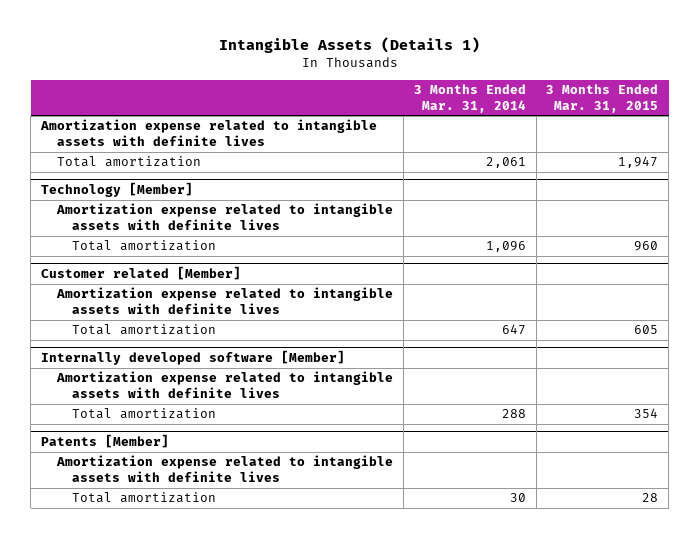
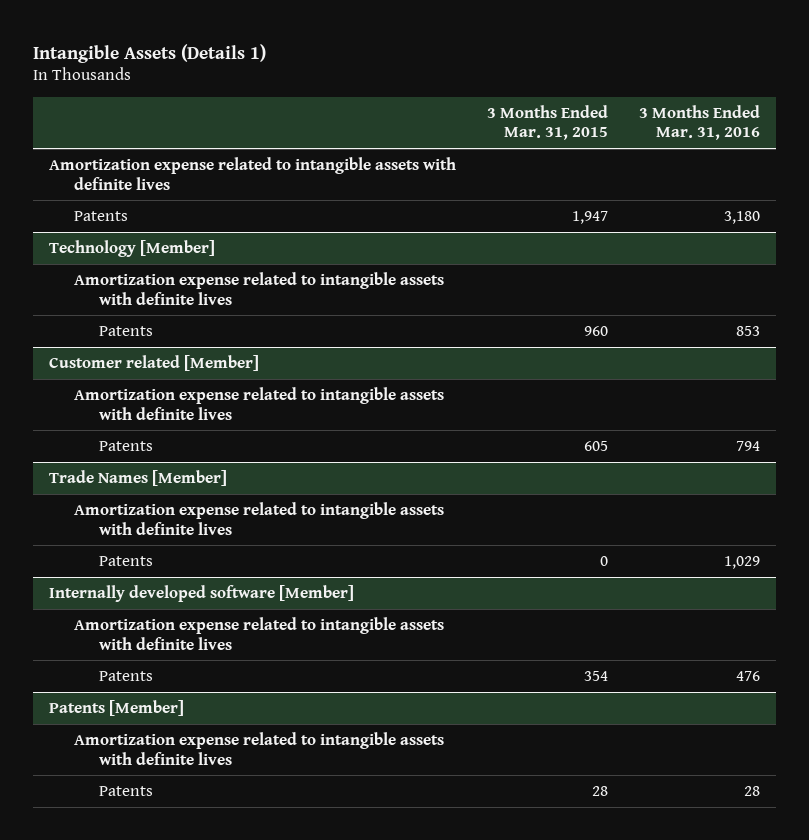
- | 3 Months Ended Mar. 31, 2014 | 3 Months Ended Mar. 31, 2015
+ | 3 Months Ended Mar. 31, 2015 | 3 Months Ended Mar. 31, 2016
- Total amortization | 2,061 | 1,947
+ Patents | 1,947 | 3,180
@ Technology [Member]
- Total amortization | 1,096 | 960
+ Patents | 960 | 853
@ Customer related [Member]
- Total amortization | 647 | 605
+ Patents | 605 | 794
+ Trade Names [Member]
+ Amortization expense related to intangible assets with definite lives
+ Patents | 0 | 1,029
@ Internally developed software [Member]
- Total amortization | 288 | 354
+ Patents | 354 | 476
@ Patents [Member]
- Total amortization | 30 | 28
+ Patents | 28 | 28

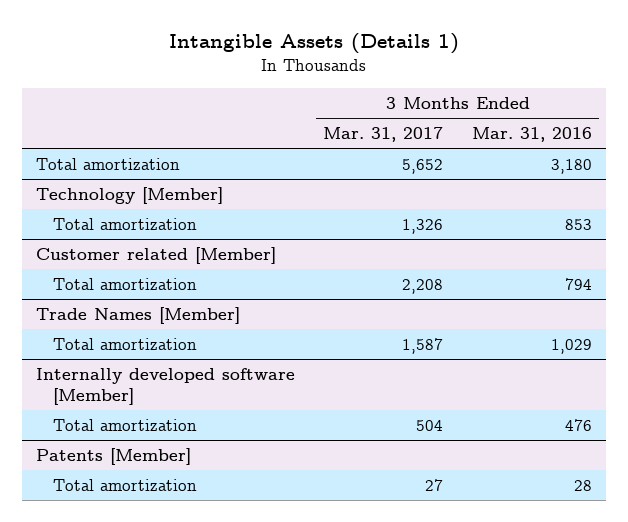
- | 3 Months Ended Mar. 31, 2015 | 3 Months Ended Mar. 31, 2016
+ | 3 Months Ended Mar. 31, 2017 | 3 Months Ended Mar. 31, 2016
- Amortization expense related to intangible assets with definite lives
- Patents | 1,947 | 3,180
+ Total amortization | 5,652 | 3,180
@ Technology [Member]
- Amortization expense related to intangible assets with definite lives
- Patents | 960 | 853
+ Total amortization | 1,326 | 853
@ Customer related [Member]
- Amortization expense related to intangible assets with definite lives
- Patents | 605 | 794
+ Total amortization | 2,208 | 794
@ Trade Names [Member]
- Amortization expense related to intangible assets with definite lives
- Patents | 0 | 1,029
+ Total amortization | 1,587 | 1,029
@ Internally developed software [Member]
- Amortization expense related to intangible assets with definite lives
- Patents | 354 | 476
+ Total amortization | 504 | 476
@ Patents [Member]
- Amortization expense related to intangible assets with definite lives
- Patents | 28 | 28
+ Total amortization | 27 | 28

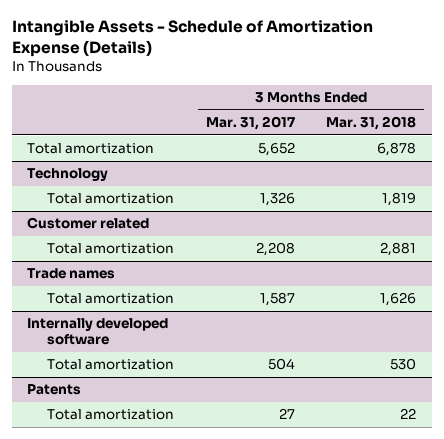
- Intangible Assets (Details 1)
+ Intangible Assets - Schedule of Amortization Expense (Details)
- | 3 Months Ended Mar. 31, 2017 | 3 Months Ended Mar. 31, 2016
+ | 3 Months Ended Mar. 31, 2017 | 3 Months Ended Mar. 31, 2018
- Technology [Member]
+ Technology
- Customer related [Member]
+ Customer related
- Trade Names [Member]
+ Trade names
- Internally developed software [Member]
+ Internally developed software
- Patents [Member]
+ Patents

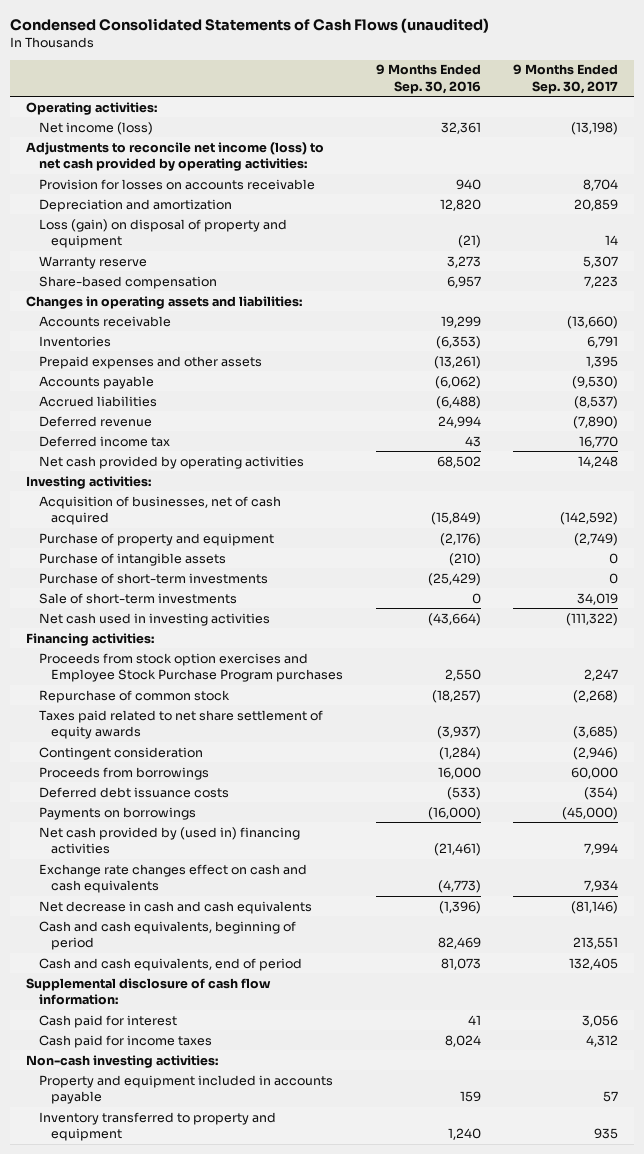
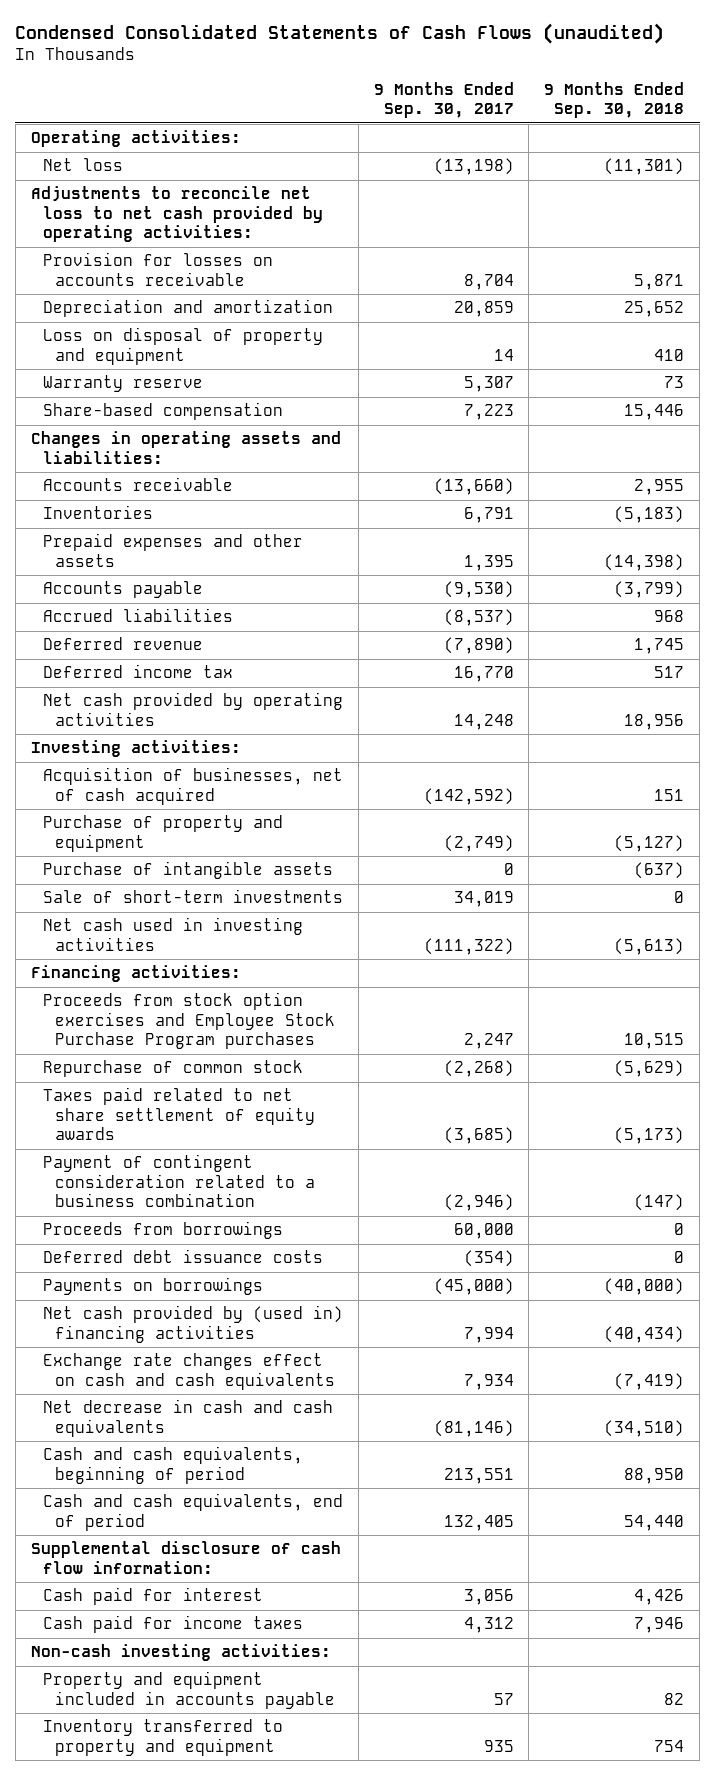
- | 9 Months Ended Sep. 30, 2016 | 9 Months Ended Sep. 30, 2017
+ | 9 Months Ended Sep. 30, 2017 | 9 Months Ended Sep. 30, 2018
- Net income (loss) | 32,361 | (13,198)
- Adjustments to reconcile net income (loss) to net cash provided by operating activities:
+ Net loss | (13,198) | (11,301)
+ Adjustments to reconcile net loss to net cash provided by operating activities:
- Loss (gain) on disposal of property and equipment | (21) | 14
+ Loss on disposal of property and equipment | 14 | 410
- Purchase of short-term investments | (25,429) | 0
- Contingent consideration | (1,284) | (2,946)
+ Payment of contingent consideration related to a business combination | (2,946) | (147)

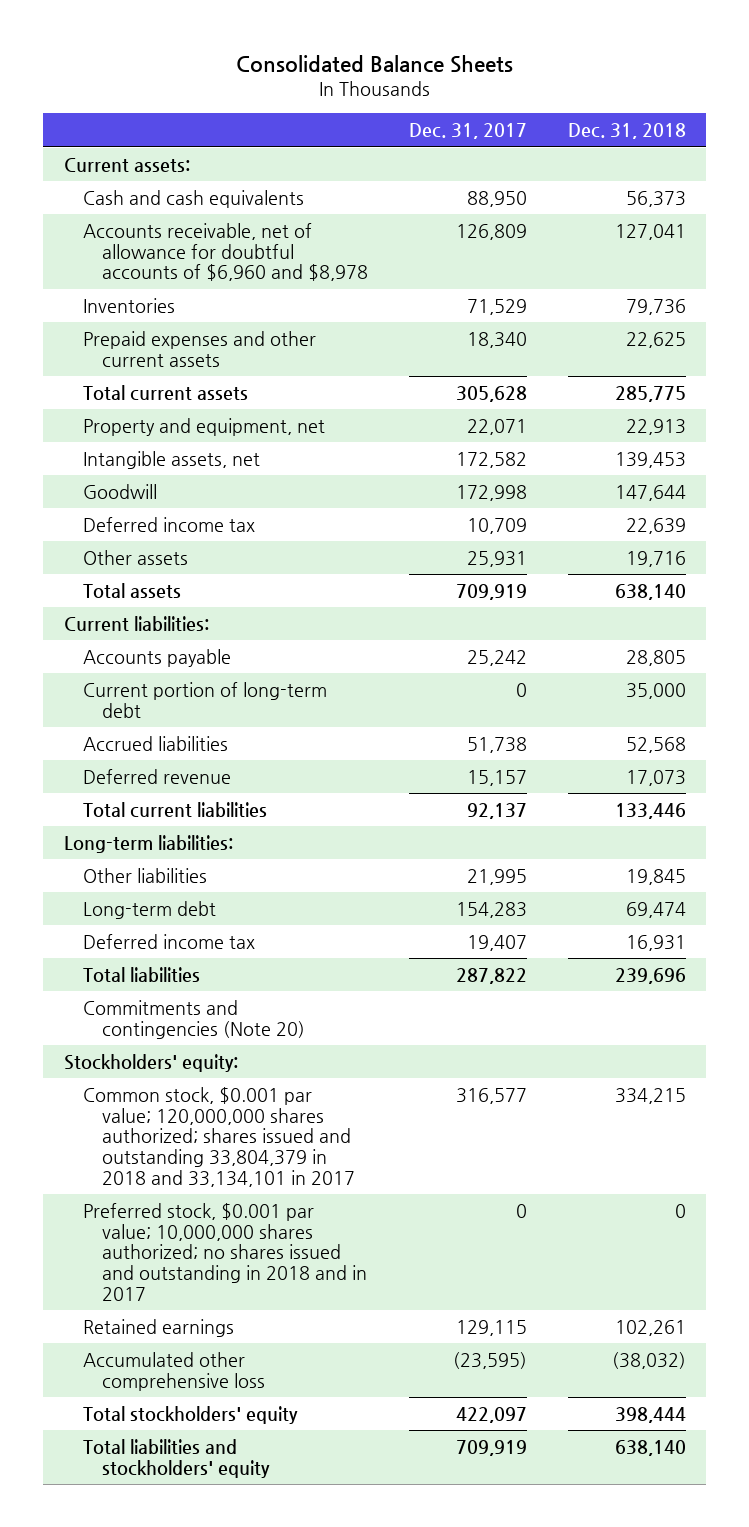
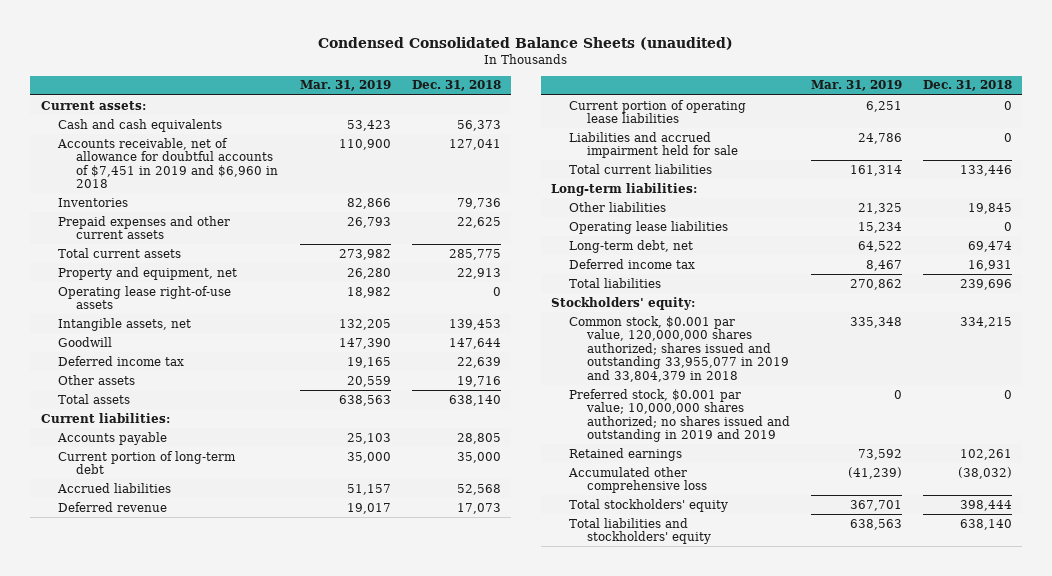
- Consolidated Balance Sheets
+ Condensed Consolidated Balance Sheets (unaudited)
- | Dec. 31, 2017 | Dec. 31, 2018
+ | Mar. 31, 2019 | Dec. 31, 2018
- Accounts receivable, net of allowance for doubtful accounts of $6,960 and $8,978 | 126,809 | 127,041
+ Accounts receivable, net of allowance for doubtful accounts of $7,451 in 2019 and $6,960 in 2018 | 110,900 | 127,041
+ Operating lease right-of-use assets | 18,982 | 0
+ Current portion of operating lease liabilities | 6,251 | 0
+ Liabilities and accrued impairment held for sale | 24,786 | 0
- Long-term debt | 154,283 | 69,474
+ Operating lease liabilities | 15,234 | 0
+ Long-term debt, net | 64,522 | 69,474
- Commitments and contingencies (Note 20)
- Common stock, $0.001 par value; 120,000,000 shares authorized; shares issued and outstanding 33,804,379 in 2018 and 33,134,101 in 2017 | 316,577 | 334,215
- Preferred stock, $0.001 par value; 10,000,000 shares authorized; no shares issued and outstanding in 2018 and in 2017 | 0 | 0
+ Common stock, $0.001 par value, 120,000,000 shares authorized; shares issued and outstanding 33,955,077 in 2019 and 33,804,379 in 2018 | 335,348 | 334,215
+ Preferred stock, $0.001 par value; 10,000,000 shares authorized; no shares issued and outstanding in 2019 and 2019 | 0 | 0

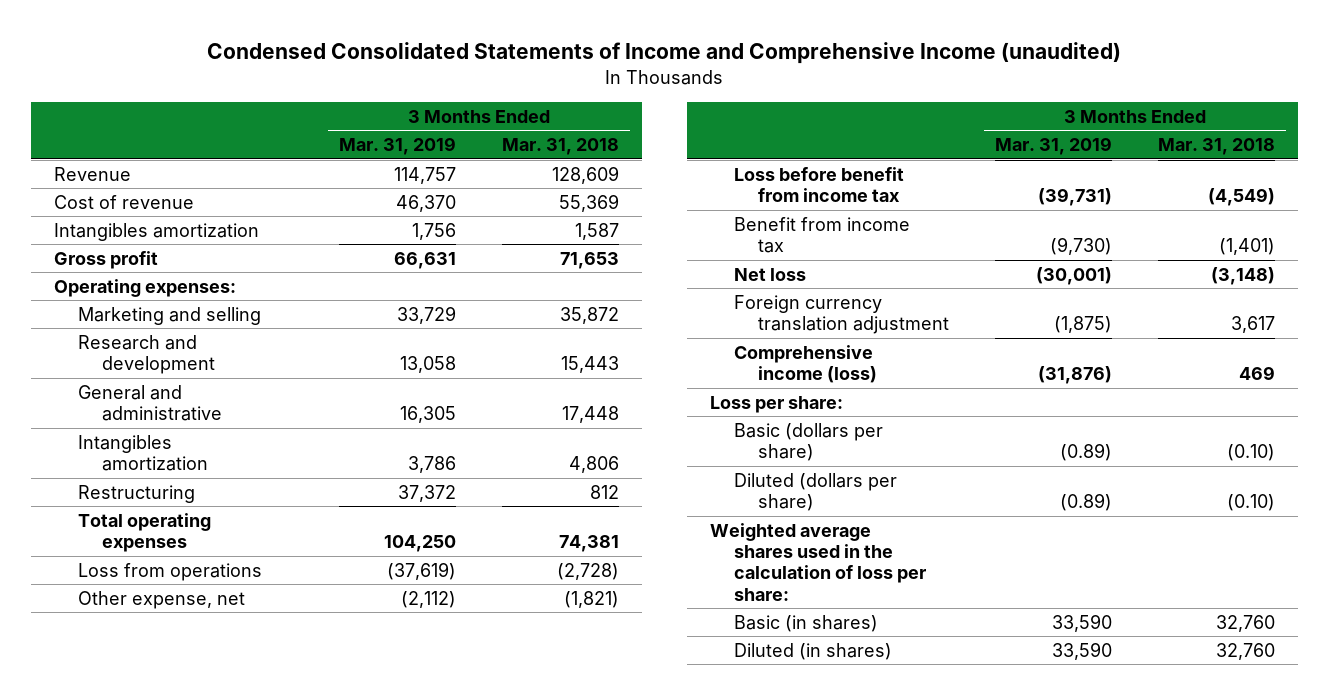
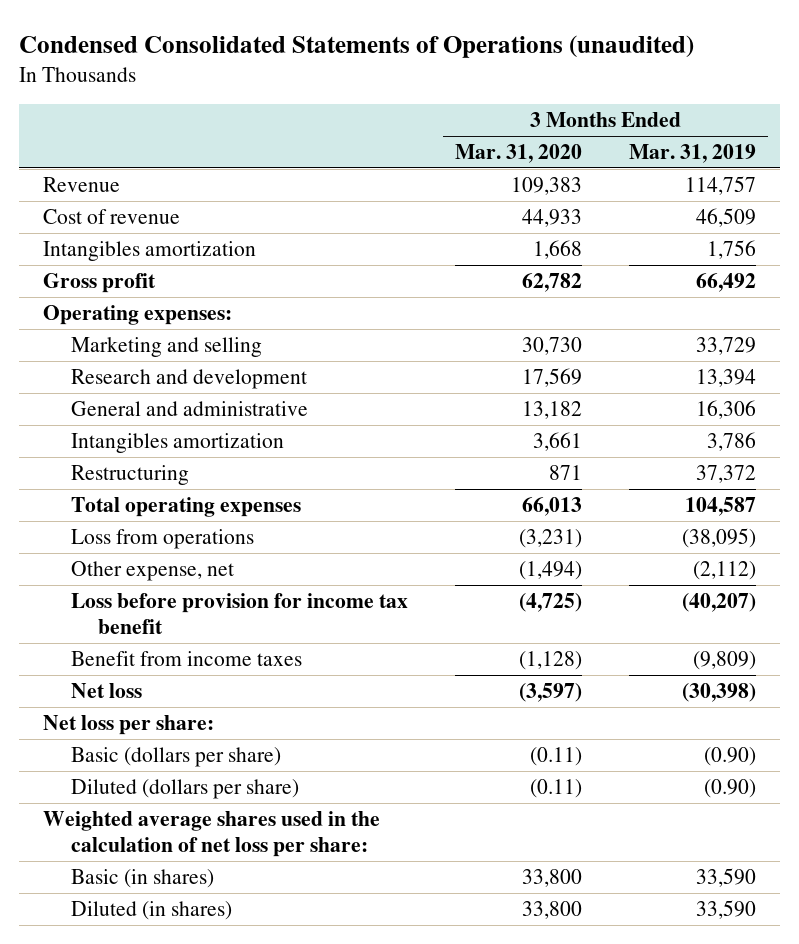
- Condensed Consolidated Statements of Income and Comprehensive Income (unaudited)
+ Condensed Consolidated Statements of Operations (unaudited)
- | 3 Months Ended Mar. 31, 2019 | 3 Months Ended Mar. 31, 2018
+ | 3 Months Ended Mar. 31, 2020 | 3 Months Ended Mar. 31, 2019
- Cost of revenue | 46,370 | 55,369
+ Cost of revenue | 44,933 | 46,509
- Gross profit | 66,631 | 71,653
+ Gross profit | 62,782 | 66,492
- Research and development | 13,058 | 15,443
- General and administrative | 16,305 | 17,448
+ Research and development | 17,569 | 13,394
+ General and administrative | 13,182 | 16,306
- Total operating expenses | 104,250 | 74,381
- Loss from operations | (37,619) | (2,728)
+ Total operating expenses | 66,013 | 104,587
+ Loss from operations | (3,231) | (38,095)
- Loss before benefit from income tax | (39,731) | (4,549)
- Benefit from income tax | (9,730) | (1,401)
- Net loss | (30,001) | (3,148)
- Foreign currency translation adjustment | (1,875) | 3,617
- Comprehensive income (loss) | (31,876) | 469
- Loss per share:
- Basic (dollars per share) | (0.89) | (0.10)
- Diluted (dollars per share) | (0.89) | (0.10)
- Weighted average shares used in the calculation of loss per share:
+ Loss before provision for income tax benefit | (4,725) | (40,207)
+ Benefit from income taxes | (1,128) | (9,809)
+ Net loss | (3,597) | (30,398)
+ Net loss per share:
+ Basic (dollars per share) | (0.11) | (0.90)
+ Diluted (dollars per share) | (0.11) | (0.90)
+ Weighted average shares used in the calculation of net loss per share:

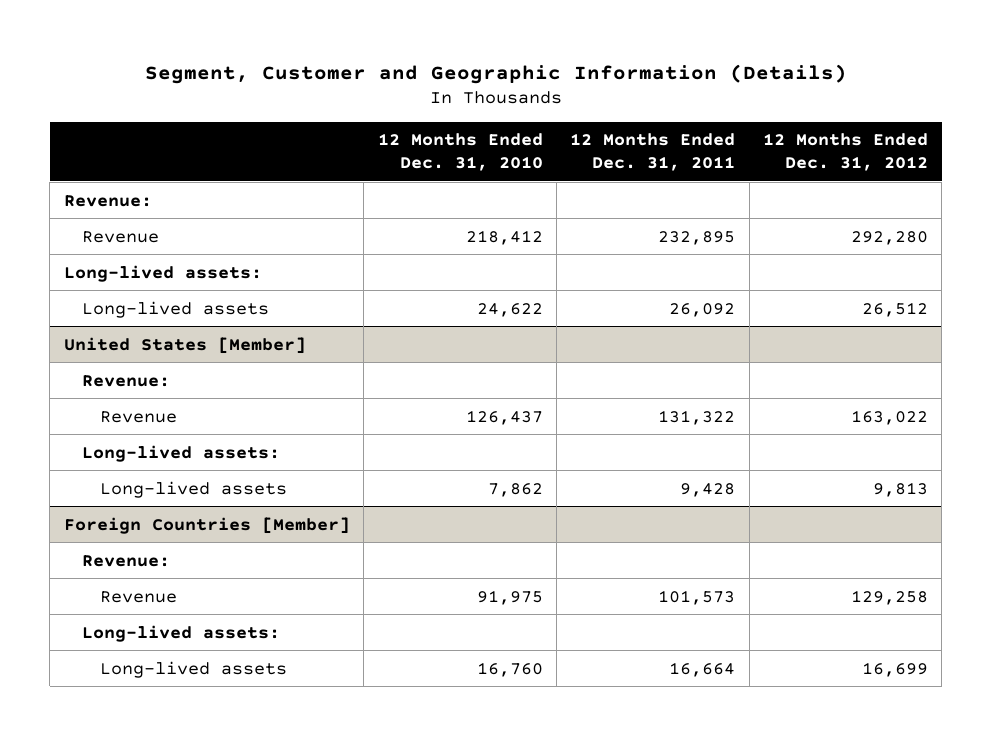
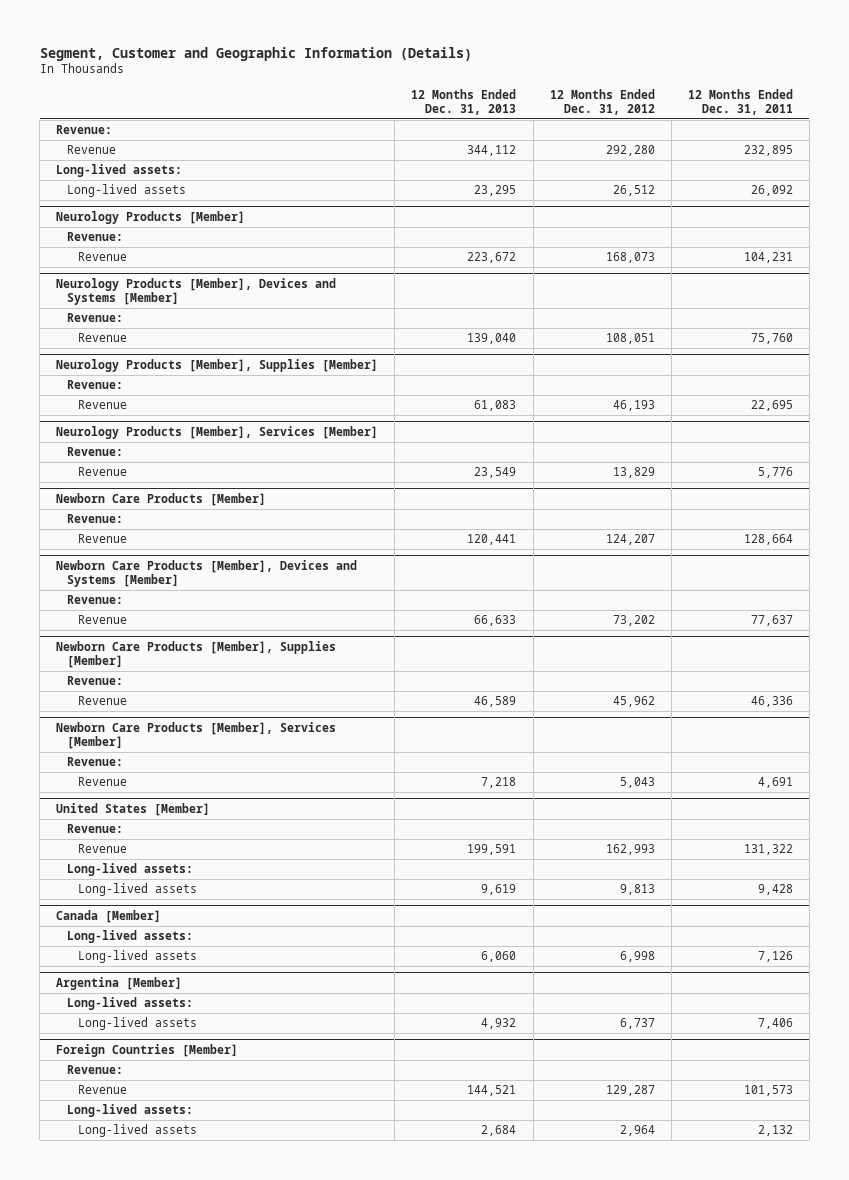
- | 12 Months Ended Dec. 31, 2010 | 12 Months Ended Dec. 31, 2011 | 12 Months Ended Dec. 31, 2012
+ | 12 Months Ended Dec. 31, 2013 | 12 Months Ended Dec. 31, 2012 | 12 Months Ended Dec. 31, 2011
+ Neurology Products [Member]
+ Revenue:
+ Revenue | 223,672 | 168,073 | 104,231
+ Neurology Products [Member], Devices and Systems [Member]
+ Revenue:
+ Revenue | 139,040 | 108,051 | 75,760
+ Neurology Products [Member], Supplies [Member]
+ Revenue:
+ Revenue | 61,083 | 46,193 | 22,695
+ Neurology Products [Member], Services [Member]
+ Revenue:
+ Revenue | 23,549 | 13,829 | 5,776
+ Newborn Care Products [Member]
+ Revenue:
+ Revenue | 120,441 | 124,207 | 128,664
+ Newborn Care Products [Member], Devices and Systems [Member]
+ Revenue:
+ Revenue | 66,633 | 73,202 | 77,637
+ Newborn Care Products [Member], Supplies [Member]
+ Revenue:
+ Revenue | 46,589 | 45,962 | 46,336
+ Newborn Care Products [Member], Services [Member]
+ Revenue:
+ Revenue | 7,218 | 5,043 | 4,691
@ United States [Member]
- Revenue | 126,437 | 131,322 | 163,022
+ Revenue | 199,591 | 162,993 | 131,322
+ Canada [Member]
+ Long-lived assets:
+ Long-lived assets | 6,060 | 6,998 | 7,126
+ Argentina [Member]
+ Long-lived assets:
+ Long-lived assets | 4,932 | 6,737 | 7,406
@ Foreign Countries [Member]
- Revenue | 91,975 | 101,573 | 129,258
+ Revenue | 144,521 | 129,287 | 101,573
- Long-lived assets | 16,760 | 16,664 | 16,699
+ Long-lived assets | 2,684 | 2,964 | 2,132

